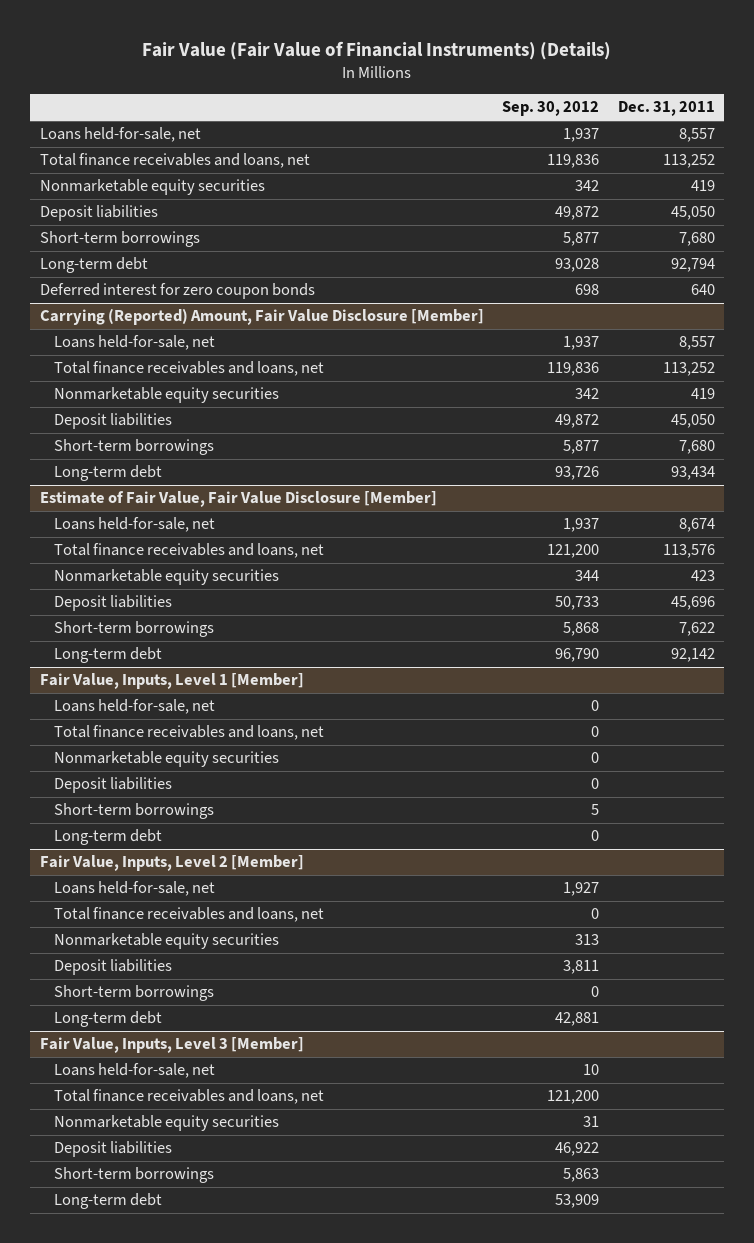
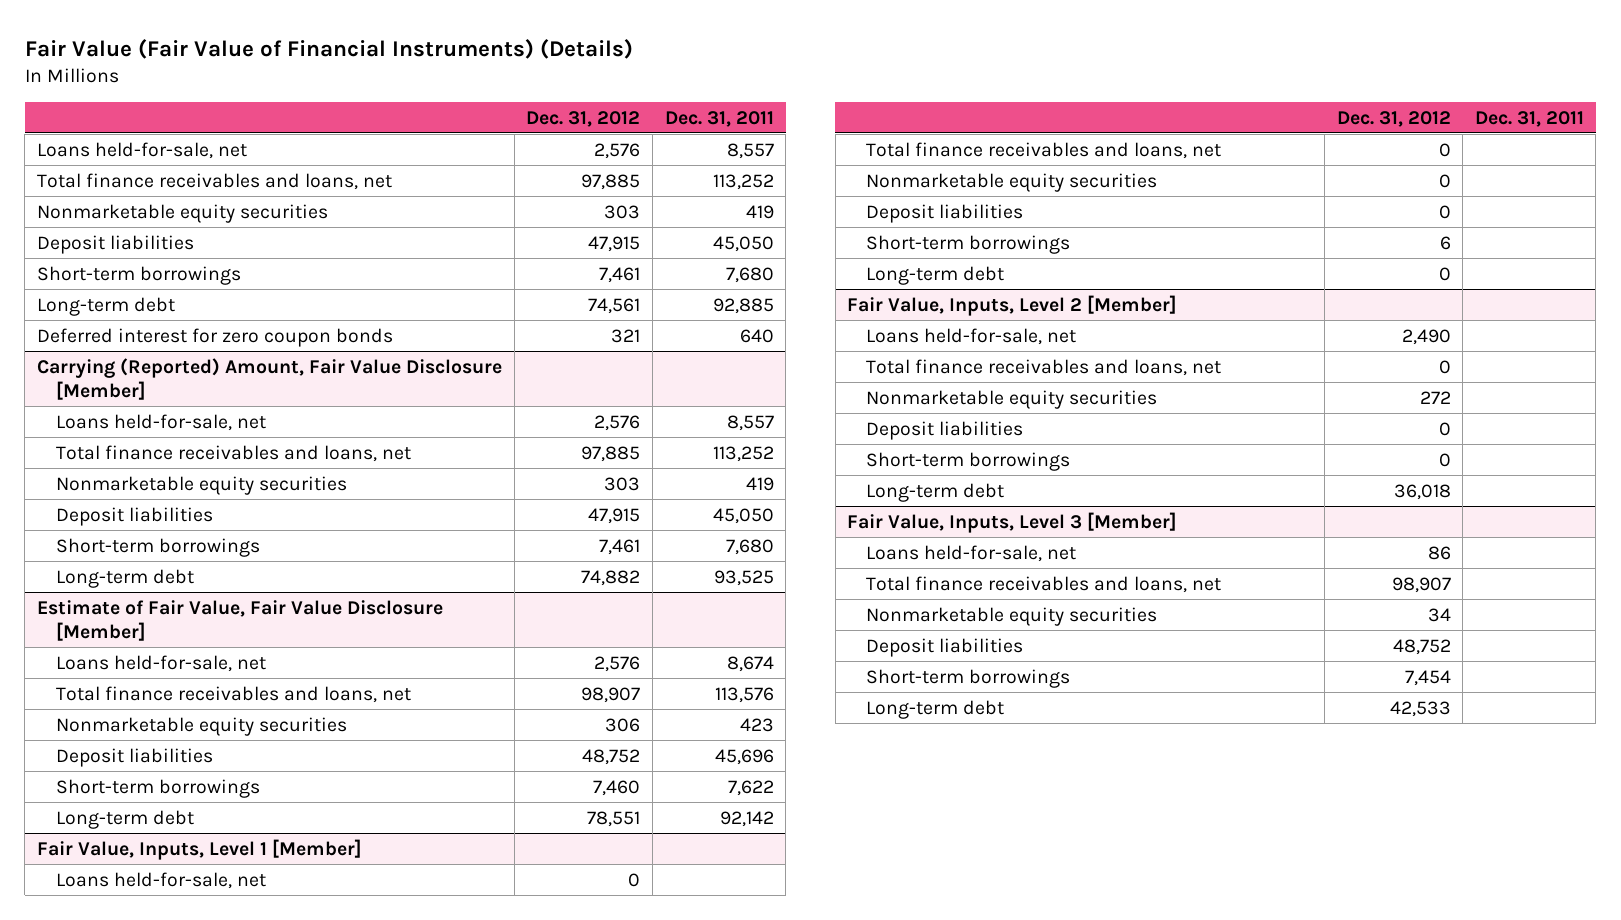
- | Sep. 30, 2012 | Dec. 31, 2011
+ | Dec. 31, 2012 | Dec. 31, 2011
- Long-term debt | 93,028 | 92,794
+ Long-term debt | 74,561 | 92,885
@ Carrying (Reported) Amount, Fair Value Disclosure [Member]
- Long-term debt | 93,726 | 93,434
+ Long-term debt | 74,882 | 93,525

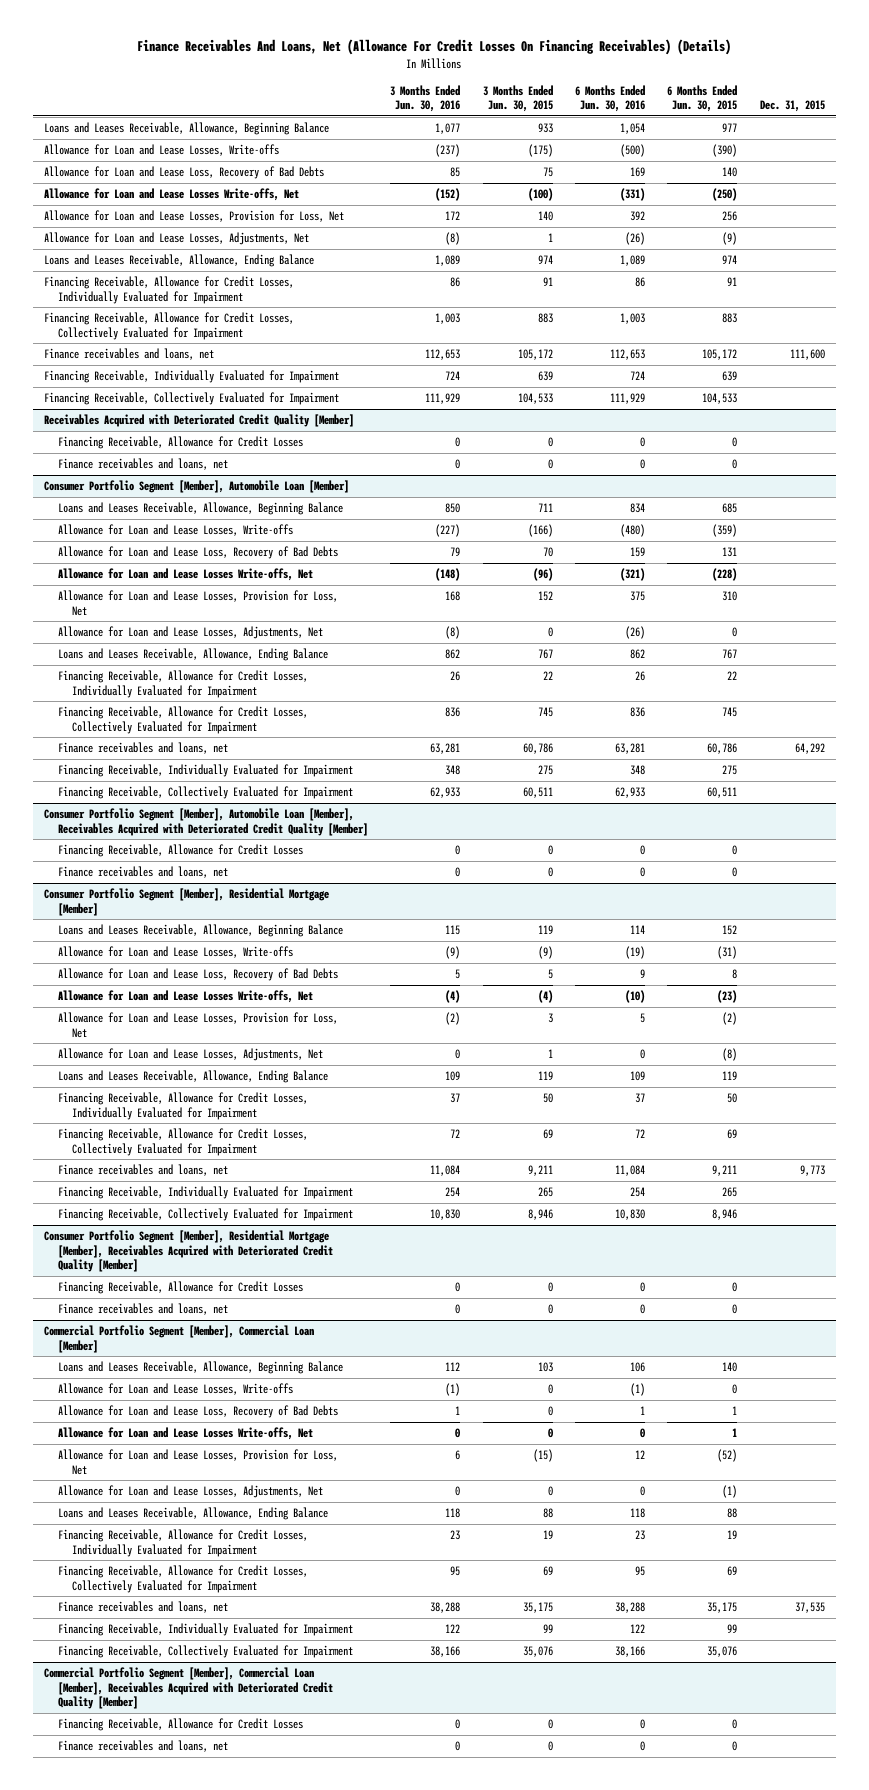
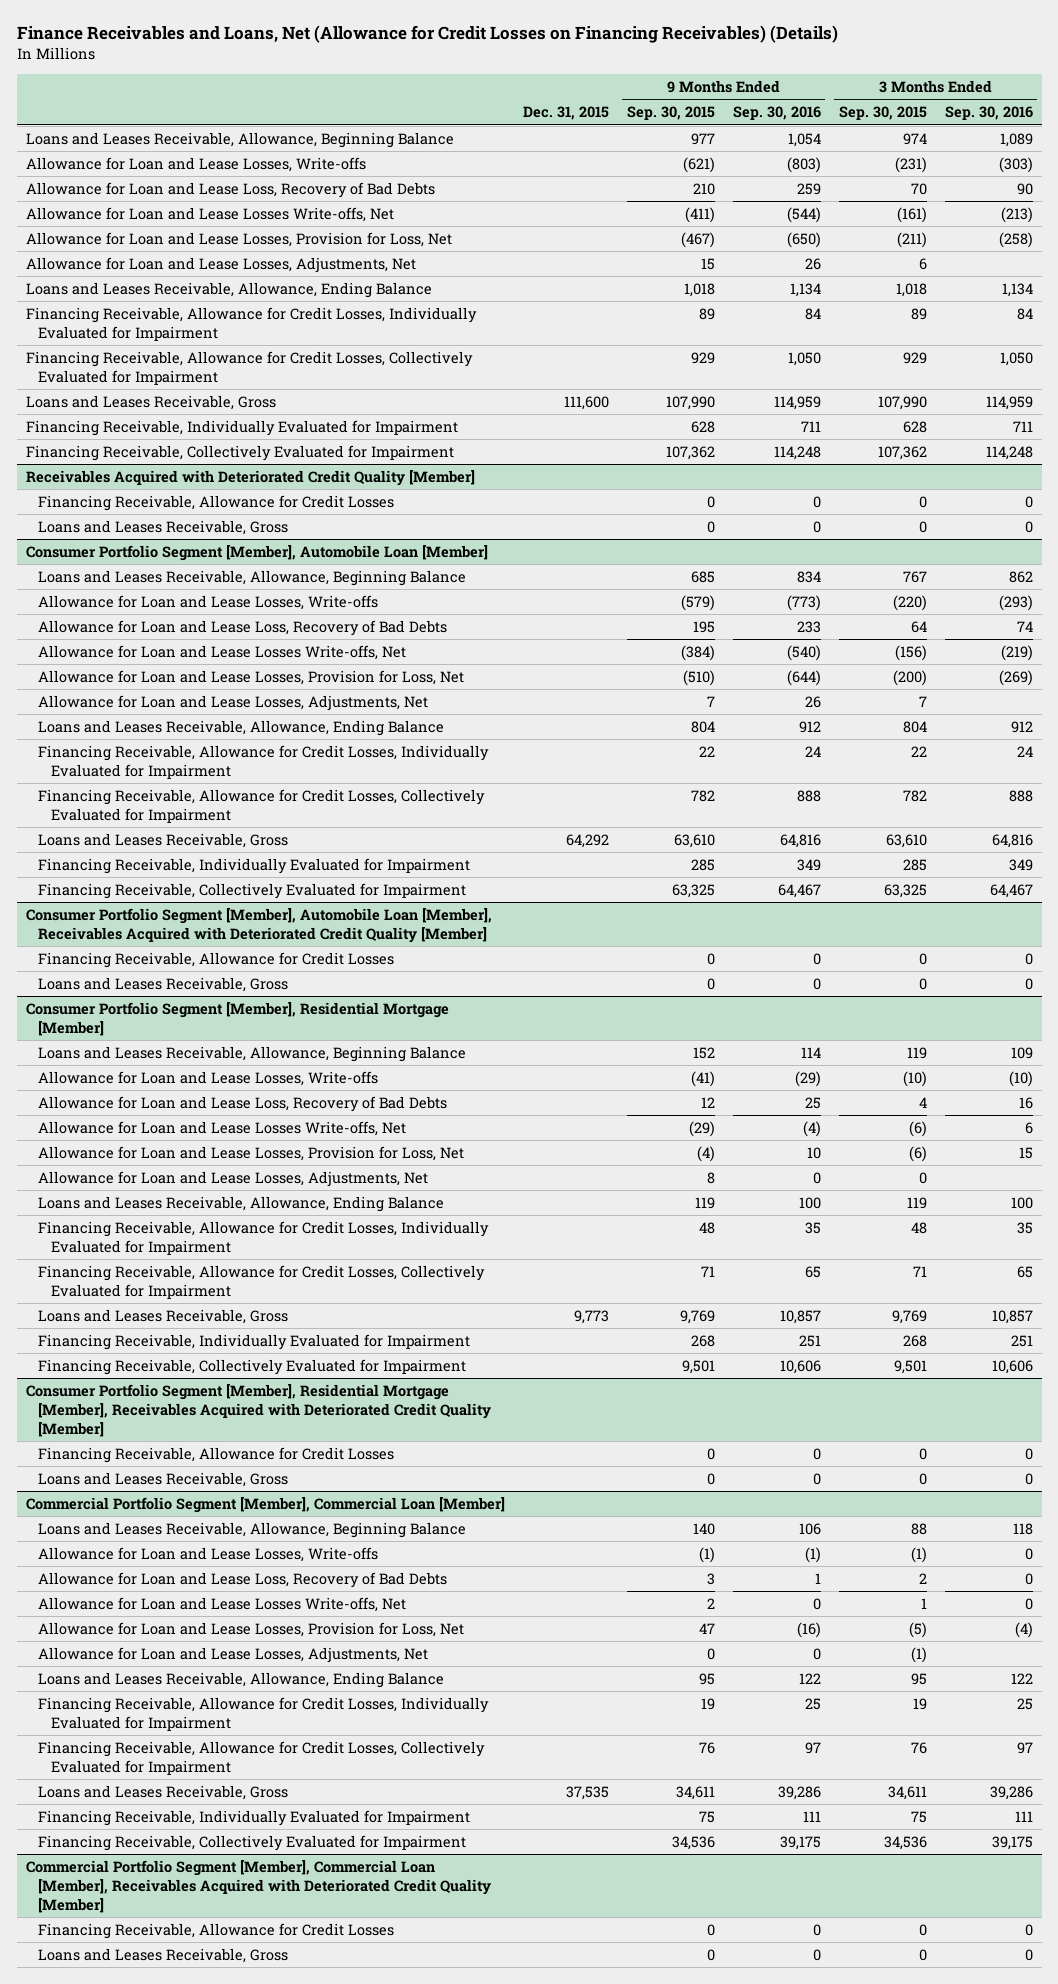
- Finance Receivables And Loans, Net (Allowance For Credit Losses On Financing Receivables) (Details)
+ Finance Receivables and Loans, Net (Allowance for Credit Losses on Financing Receivables) (Details)
- | 3 Months Ended Jun. 30, 2016 | 3 Months Ended Jun. 30, 2015 | 6 Months Ended Jun. 30, 2016 | 6 Months Ended Jun. 30, 2015 | Dec. 31, 2015
+ | Dec. 31, 2015 | 9 Months Ended Sep. 30, 2015 | 9 Months Ended Sep. 30, 2016 | 3 Months Ended Sep. 30, 2015 | 3 Months Ended Sep. 30, 2016
- Finance receivables and loans, net | 112,653 | 105,172 | 112,653 | 105,172 | 111,600
+ Loans and Leases Receivable, Gross | 111,600 | 107,990 | 114,959 | 107,990 | 114,959
@ Receivables Acquired with Deteriorated Credit Quality [Member]
- Finance receivables and loans, net | 0 | 0 | 0 | 0 |
+ Loans and Leases Receivable, Gross | | 0 | 0 | 0 | 0
@ Consumer Portfolio Segment [Member], Automobile Loan [Member]
- Finance receivables and loans, net | 63,281 | 60,786 | 63,281 | 60,786 | 64,292
+ Loans and Leases Receivable, Gross | 64,292 | 63,610 | 64,816 | 63,610 | 64,816
@ Consumer Portfolio Segment [Member], Automobile Loan [Member], Receivables Acquired with Deteriorated Credit Quality [Member]
- Finance receivables and loans, net | 0 | 0 | 0 | 0 |
+ Loans and Leases Receivable, Gross | | 0 | 0 | 0 | 0
@ Consumer Portfolio Segment [Member], Residential Mortgage [Member]
- Finance receivables and loans, net | 11,084 | 9,211 | 11,084 | 9,211 | 9,773
+ Loans and Leases Receivable, Gross | 9,773 | 9,769 | 10,857 | 9,769 | 10,857
@ Consumer Portfolio Segment [Member], Residential Mortgage [Member], Receivables Acquired with Deteriorated Credit Quality [Member]
- Finance receivables and loans, net | 0 | 0 | 0 | 0 |
+ Loans and Leases Receivable, Gross | | 0 | 0 | 0 | 0
@ Commercial Portfolio Segment [Member], Commercial Loan [Member]
- Finance receivables and loans, net | 38,288 | 35,175 | 38,288 | 35,175 | 37,535
+ Loans and Leases Receivable, Gross | 37,535 | 34,611 | 39,286 | 34,611 | 39,286
@ Commercial Portfolio Segment [Member], Commercial Loan [Member], Receivables Acquired with Deteriorated Credit Quality [Member]
- Finance receivables and loans, net | 0 | 0 | 0 | 0 |
+ Loans and Leases Receivable, Gross | | 0 | 0 | 0 | 0

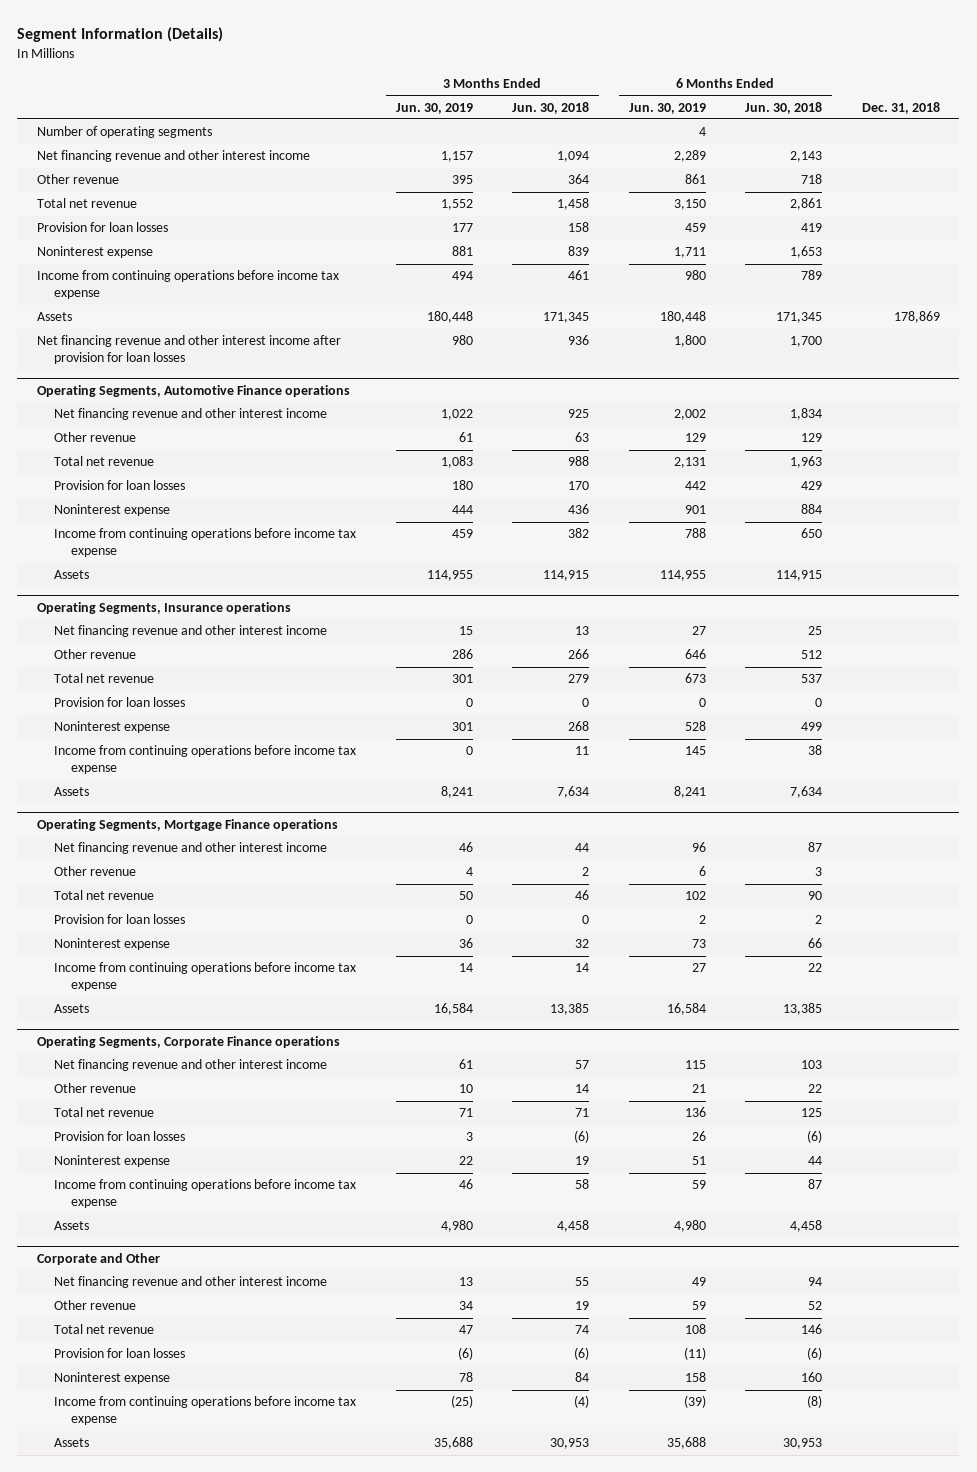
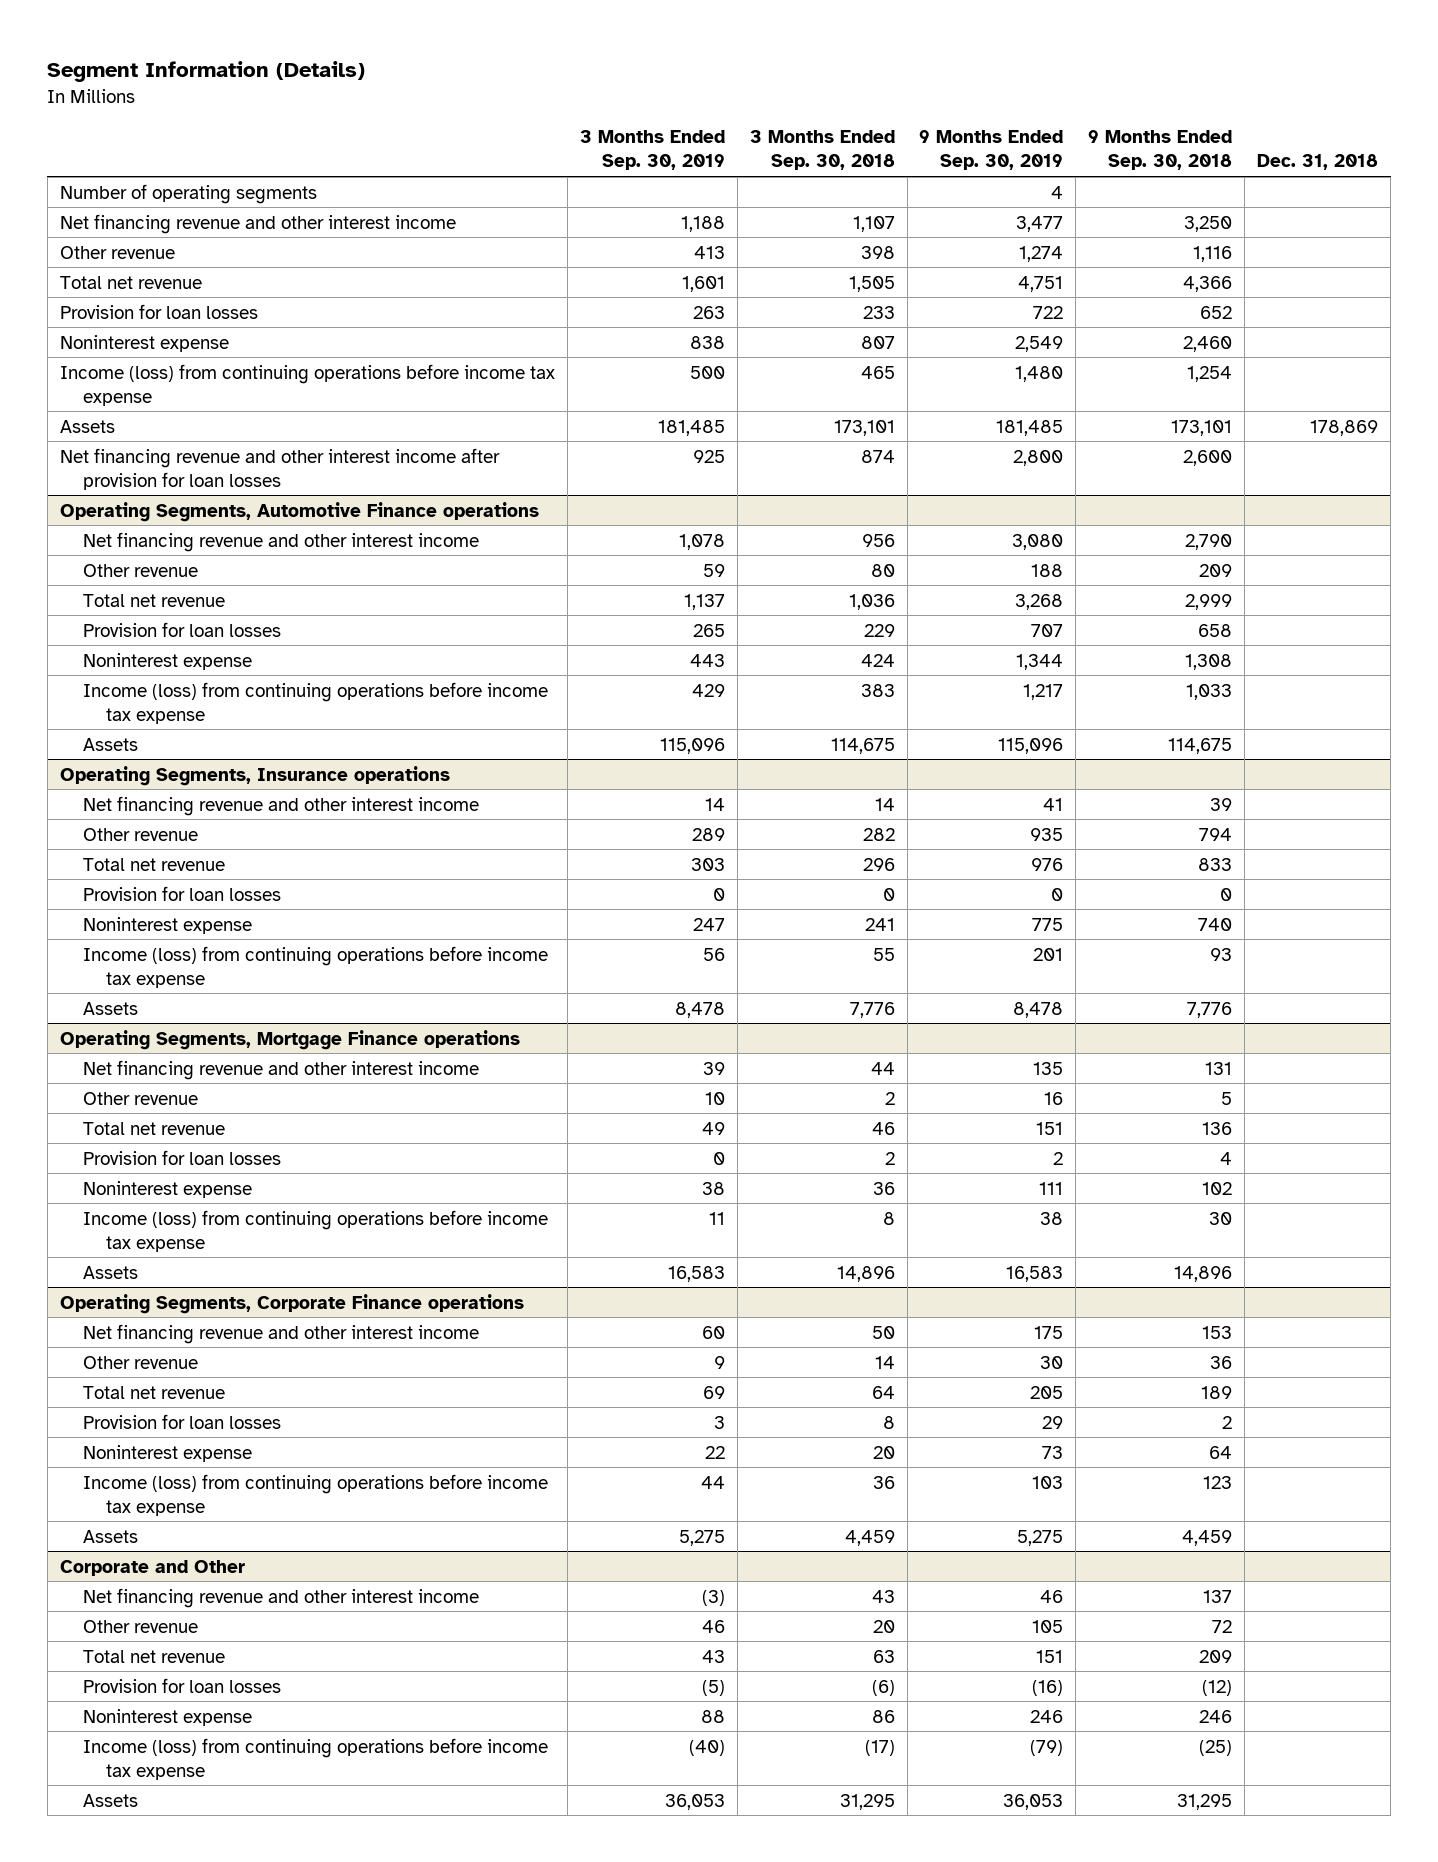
- | 3 Months Ended Jun. 30, 2019 | 3 Months Ended Jun. 30, 2018 | 6 Months Ended Jun. 30, 2019 | 6 Months Ended Jun. 30, 2018 | Dec. 31, 2018
+ | 3 Months Ended Sep. 30, 2019 | 3 Months Ended Sep. 30, 2018 | 9 Months Ended Sep. 30, 2019 | 9 Months Ended Sep. 30, 2018 | Dec. 31, 2018
- Income from continuing operations before income tax expense | 494 | 461 | 980 | 789 |
+ Income (loss) from continuing operations before income tax expense | 500 | 465 | 1,480 | 1,254 |
@ Operating Segments, Automotive Finance operations
- Income from continuing operations before income tax expense | 459 | 382 | 788 | 650 |
+ Income (loss) from continuing operations before income tax expense | 429 | 383 | 1,217 | 1,033 |
@ Operating Segments, Insurance operations
- Income from continuing operations before income tax expense | 0 | 11 | 145 | 38 |
+ Income (loss) from continuing operations before income tax expense | 56 | 55 | 201 | 93 |
@ Operating Segments, Mortgage Finance operations
- Income from continuing operations before income tax expense | 14 | 14 | 27 | 22 |
+ Income (loss) from continuing operations before income tax expense | 11 | 8 | 38 | 30 |
@ Operating Segments, Corporate Finance operations
- Income from continuing operations before income tax expense | 46 | 58 | 59 | 87 |
+ Income (loss) from continuing operations before income tax expense | 44 | 36 | 103 | 123 |
@ Corporate and Other
- Income from continuing operations before income tax expense | (25) | (4) | (39) | (8) |
+ Income (loss) from continuing operations before income tax expense | (40) | (17) | (79) | (25) |

